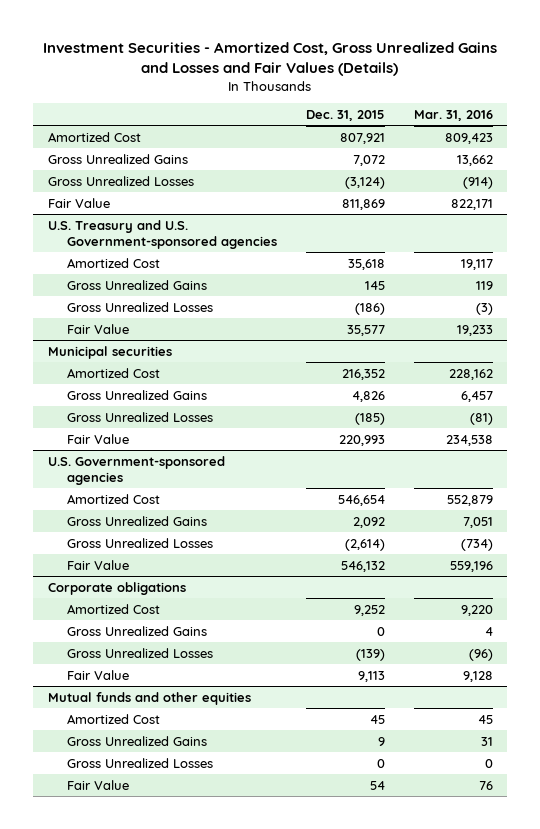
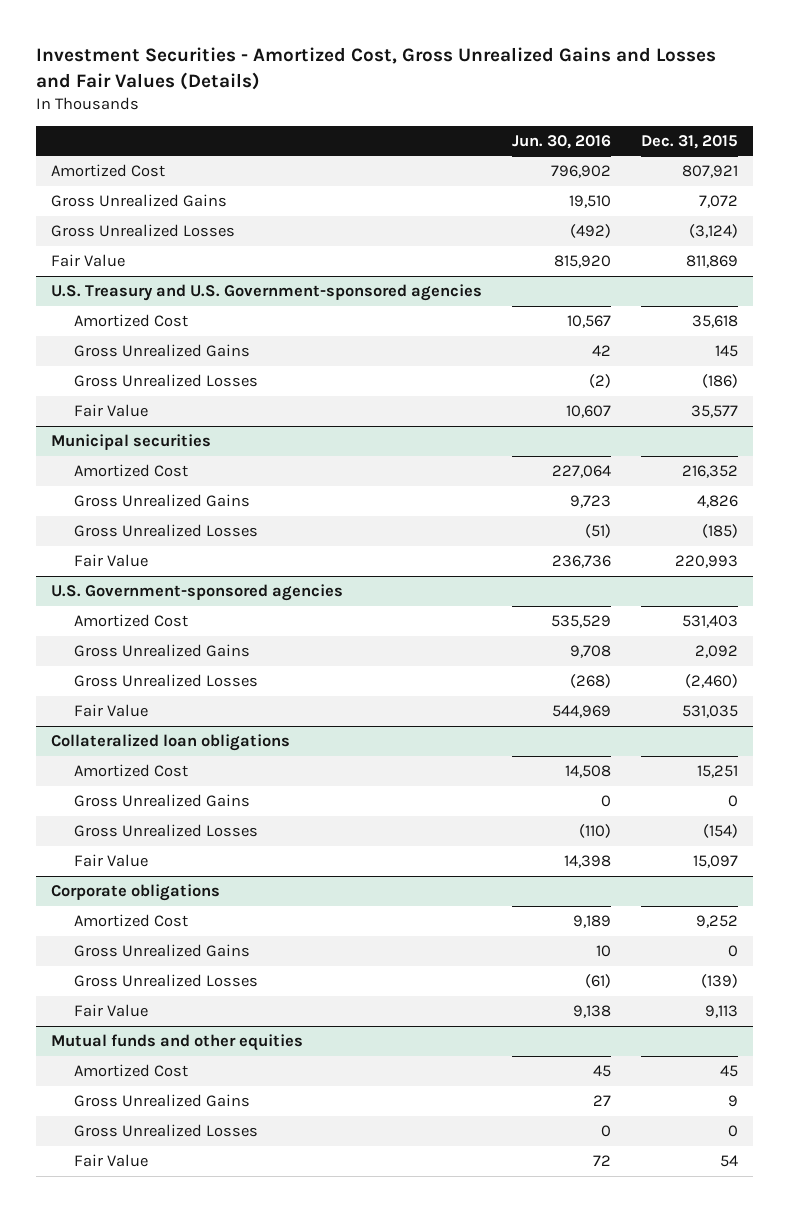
- | Dec. 31, 2015 | Mar. 31, 2016
+ | Jun. 30, 2016 | Dec. 31, 2015
@ U.S. Government-sponsored agencies
- Amortized Cost | 546,654 | 552,879
+ Amortized Cost | 535,529 | 531,403
- Gross Unrealized Losses | (2,614) | (734)
- Fair Value | 546,132 | 559,196
+ Gross Unrealized Losses | (268) | (2,460)
+ Fair Value | 544,969 | 531,035
+ Collateralized loan obligations
+ Amortized Cost | 14,508 | 15,251
+ Gross Unrealized Gains | 0 | 0
+ Gross Unrealized Losses | (110) | (154)
+ Fair Value | 14,398 | 15,097

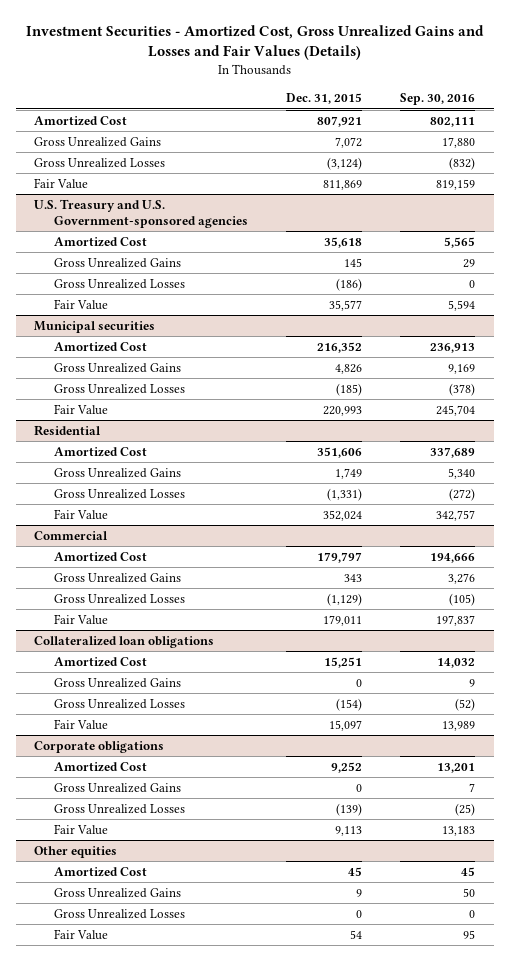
- | Jun. 30, 2016 | Dec. 31, 2015
+ | Dec. 31, 2015 | Sep. 30, 2016
- U.S. Government-sponsored agencies
- Amortized Cost | 535,529 | 531,403
- Gross Unrealized Gains | 9,708 | 2,092
- Gross Unrealized Losses | (268) | (2,460)
- Fair Value | 544,969 | 531,035
+ Residential
+ Amortized Cost | 351,606 | 337,689
+ Gross Unrealized Gains | 1,749 | 5,340
+ Gross Unrealized Losses | (1,331) | (272)
+ Fair Value | 352,024 | 342,757
+ Commercial
+ Amortized Cost | 179,797 | 194,666
+ Gross Unrealized Gains | 343 | 3,276
+ Gross Unrealized Losses | (1,129) | (105)
+ Fair Value | 179,011 | 197,837
- Mutual funds and other equities
+ Other equities

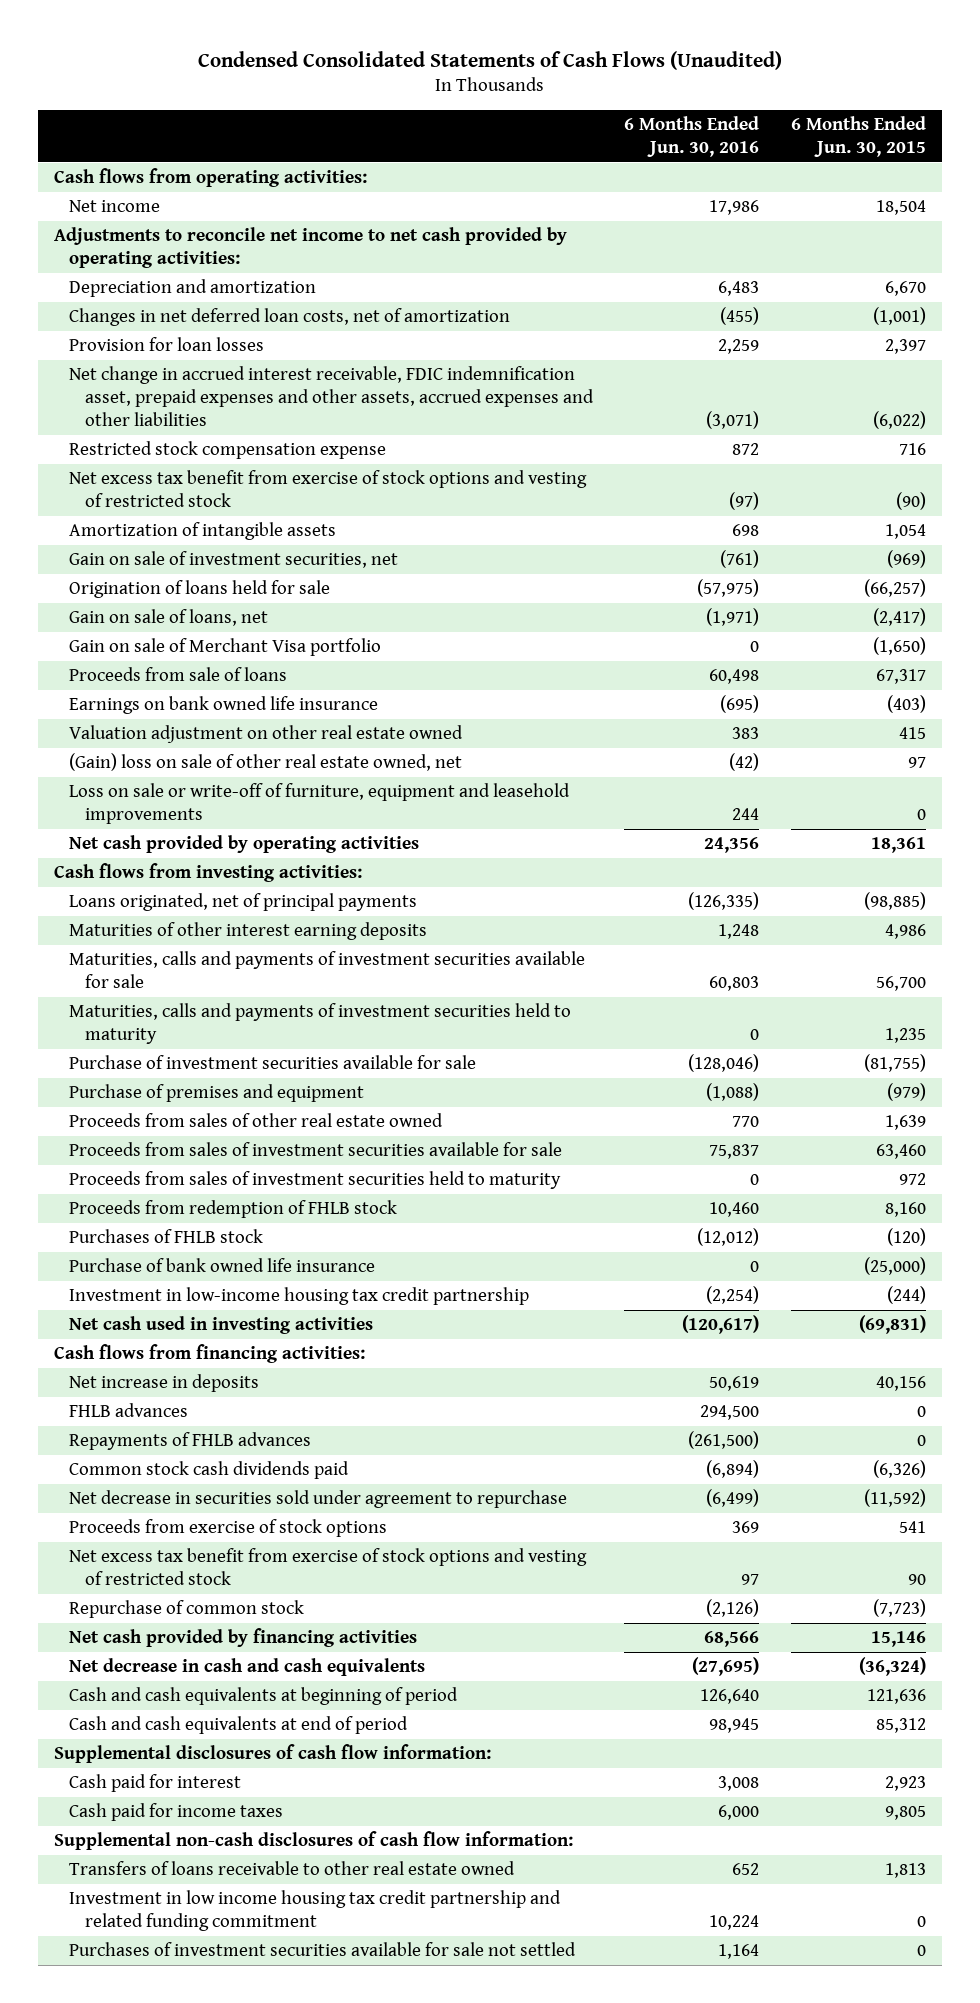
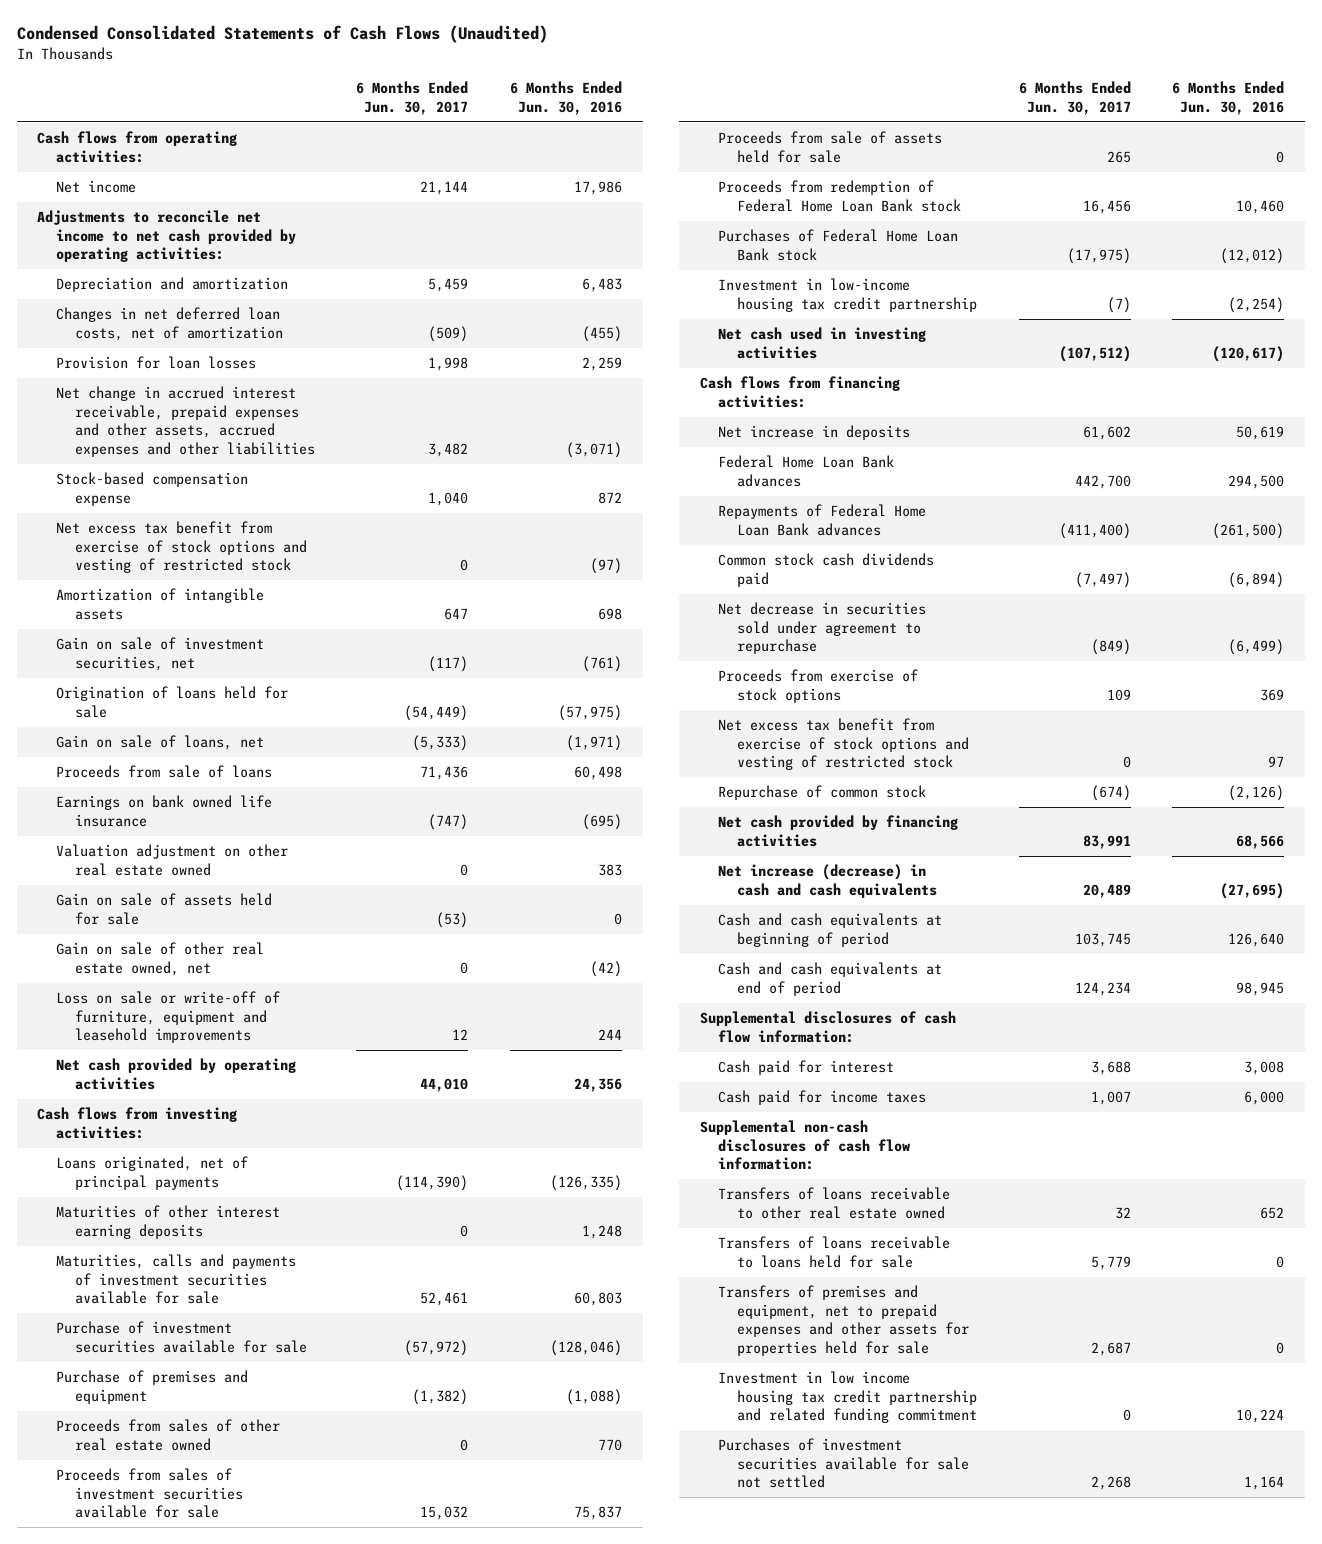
- | 6 Months Ended Jun. 30, 2016 | 6 Months Ended Jun. 30, 2015
+ | 6 Months Ended Jun. 30, 2017 | 6 Months Ended Jun. 30, 2016
- Net change in accrued interest receivable, FDIC indemnification asset, prepaid expenses and other assets, accrued expenses and other liabilities | (3,071) | (6,022)
- Restricted stock compensation expense | 872 | 716
+ Net change in accrued interest receivable, prepaid expenses and other assets, accrued expenses and other liabilities | 3,482 | (3,071)
+ Stock-based compensation expense | 1,040 | 872
- Gain on sale of Merchant Visa portfolio | 0 | (1,650)
- (Gain) loss on sale of other real estate owned, net | (42) | 97
+ Gain on sale of assets held for sale | (53) | 0
+ Gain on sale of other real estate owned, net | 0 | (42)
- Maturities, calls and payments of investment securities held to maturity | 0 | 1,235
- Proceeds from sales of investment securities held to maturity | 0 | 972
- Proceeds from redemption of FHLB stock | 10,460 | 8,160
- Purchases of FHLB stock | (12,012) | (120)
- Purchase of bank owned life insurance | 0 | (25,000)
+ Proceeds from sale of assets held for sale | 265 | 0
+ Proceeds from redemption of Federal Home Loan Bank stock | 16,456 | 10,460
+ Purchases of Federal Home Loan Bank stock | (17,975) | (12,012)
- FHLB advances | 294,500 | 0
- Repayments of FHLB advances | (261,500) | 0
+ Federal Home Loan Bank advances | 442,700 | 294,500
+ Repayments of Federal Home Loan Bank advances | (411,400) | (261,500)
- Net decrease in cash and cash equivalents | (27,695) | (36,324)
+ Net increase (decrease) in cash and cash equivalents | 20,489 | (27,695)
+ Transfers of loans receivable to loans held for sale | 5,779 | 0
+ Transfers of premises and equipment, net to prepaid expenses and other assets for properties held for sale | 2,687 | 0

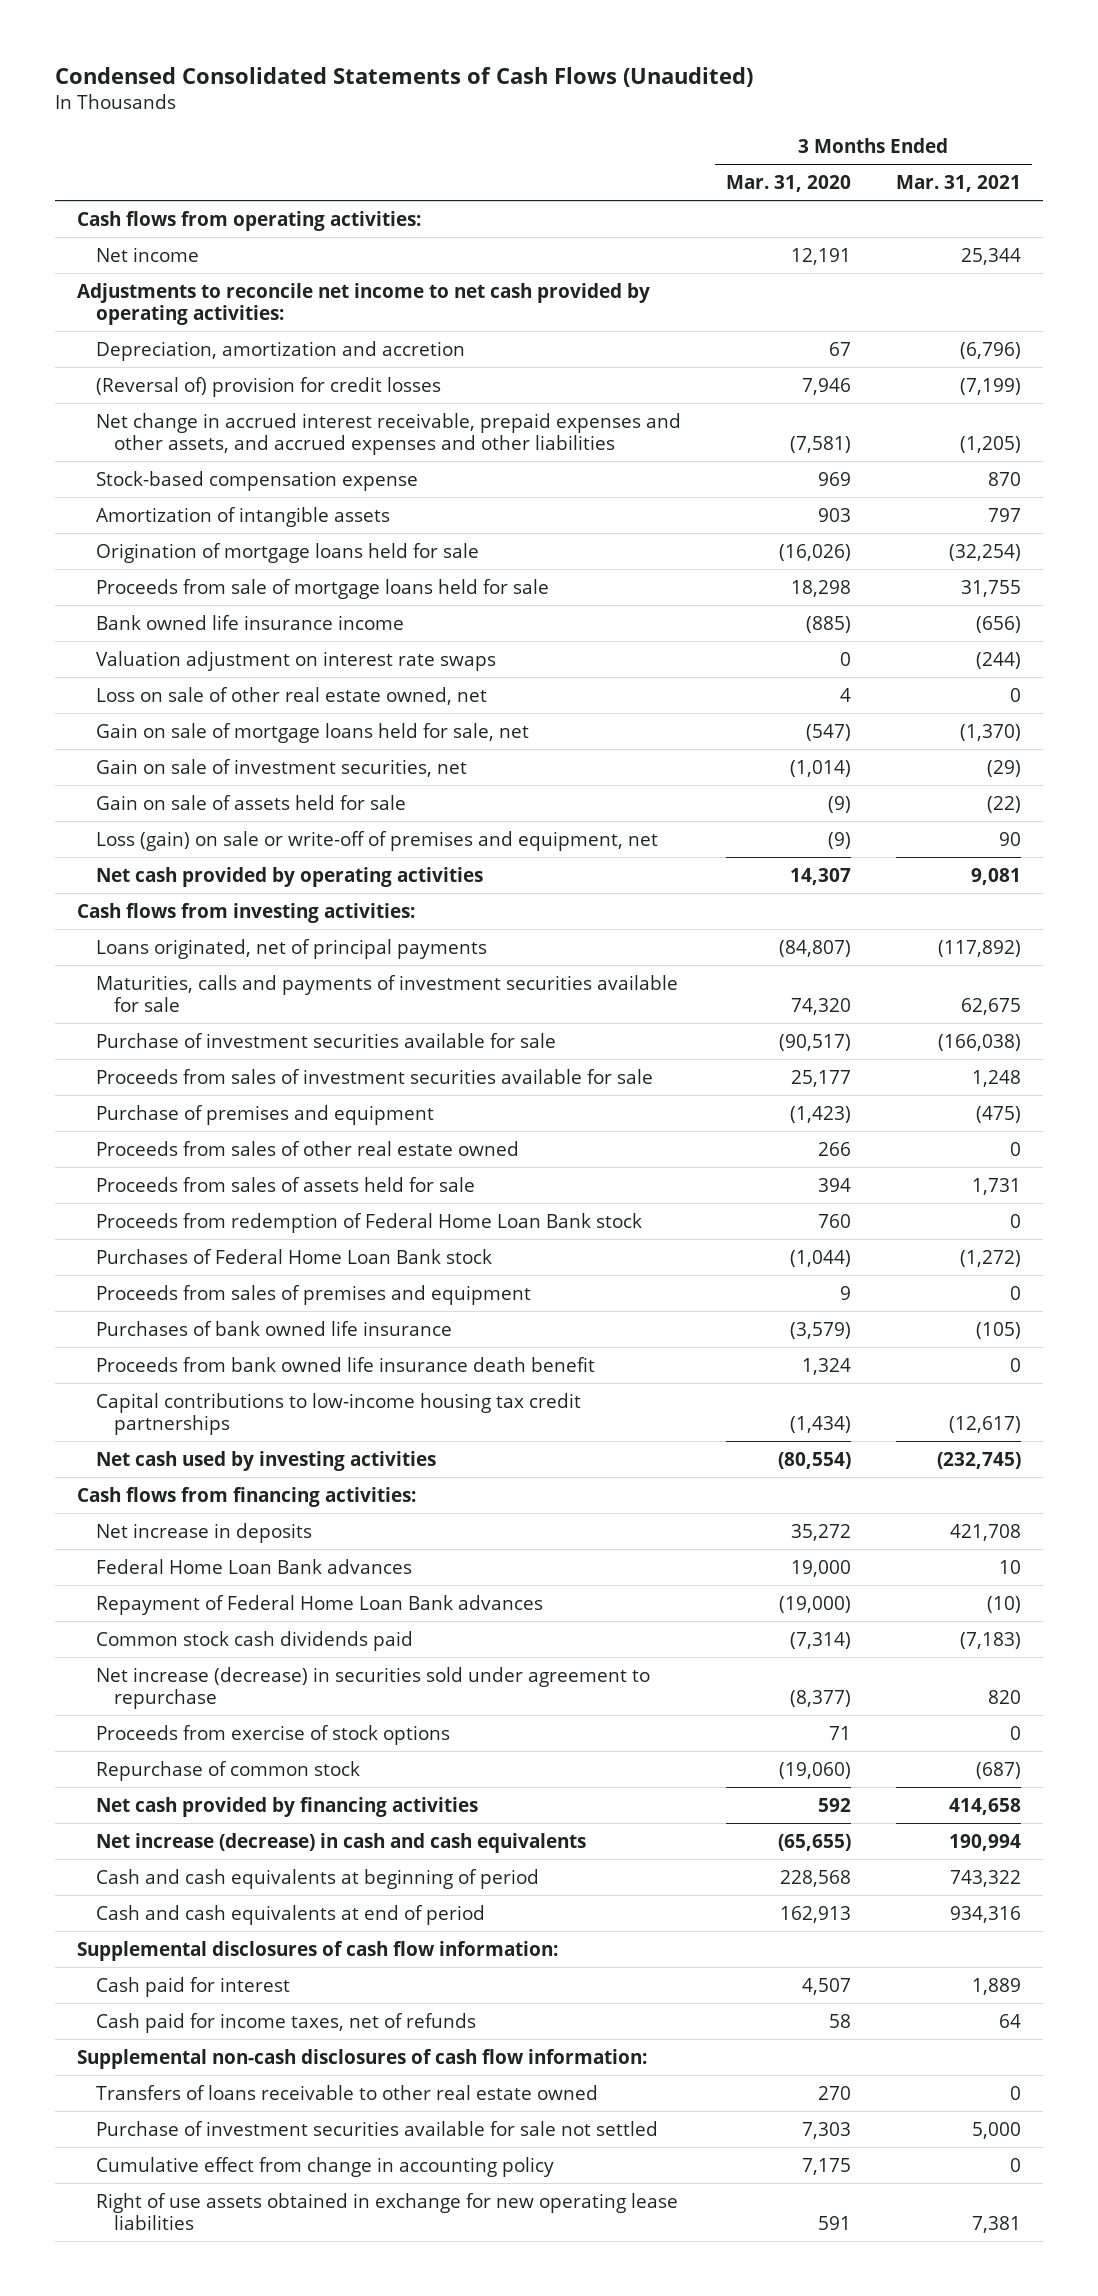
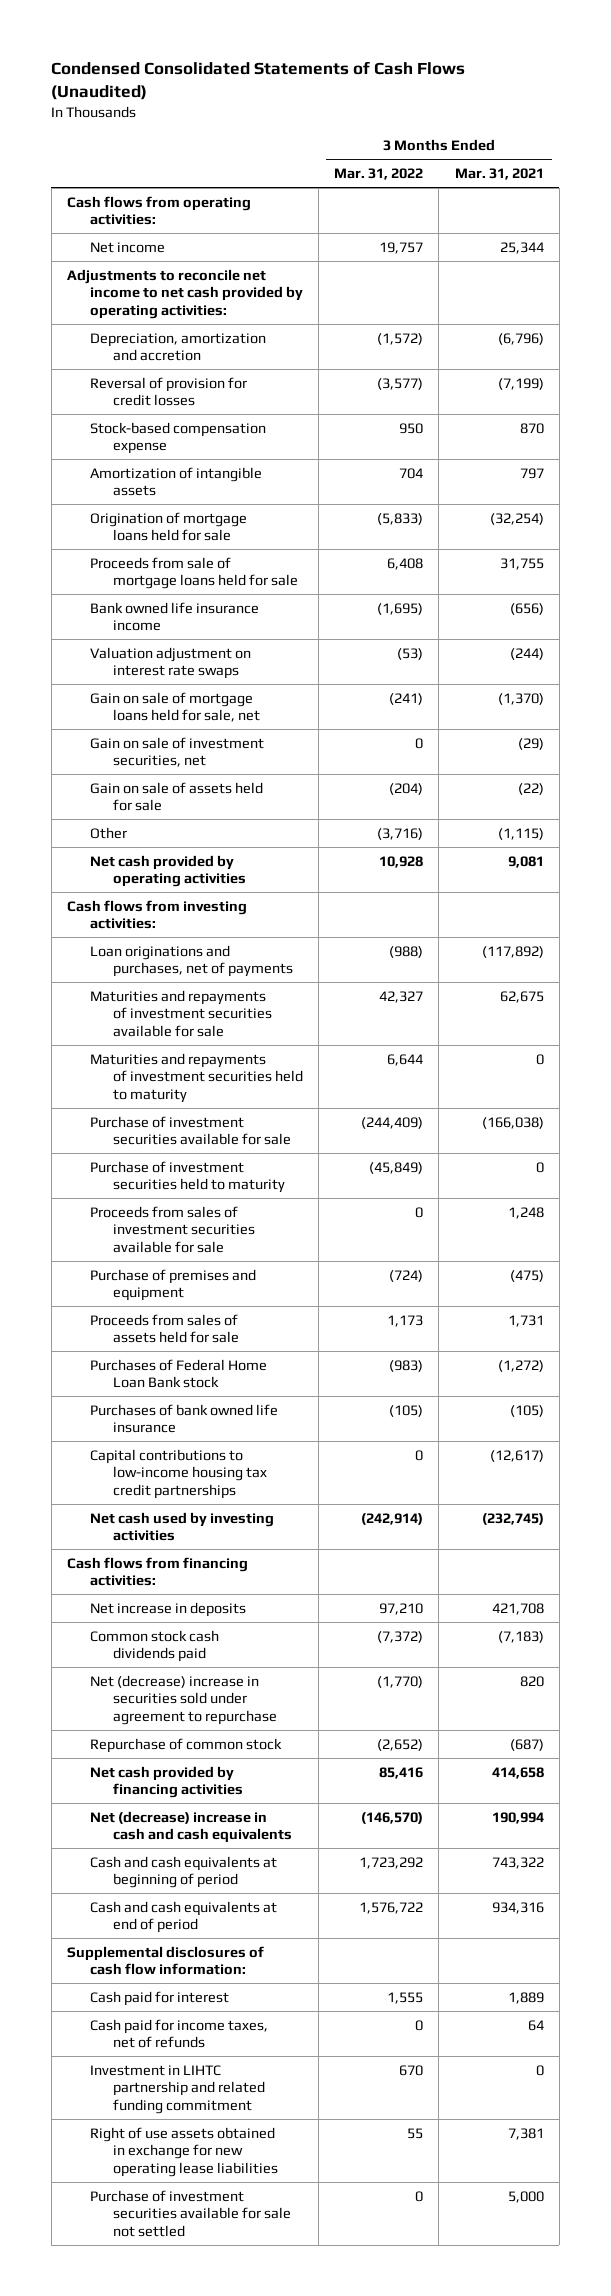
- | 3 Months Ended Mar. 31, 2020 | 3 Months Ended Mar. 31, 2021
+ | 3 Months Ended Mar. 31, 2022 | 3 Months Ended Mar. 31, 2021
- (Reversal of) provision for credit losses | 7,946 | (7,199)
- Net change in accrued interest receivable, prepaid expenses and other assets, and accrued expenses and other liabilities | (7,581) | (1,205)
+ Reversal of provision for credit losses | (3,577) | (7,199)
- Loss on sale of other real estate owned, net | 4 | 0
- Loss (gain) on sale or write-off of premises and equipment, net | (9) | 90
+ Other | (3,716) | (1,115)
- Loans originated, net of principal payments | (84,807) | (117,892)
- Maturities, calls and payments of investment securities available for sale | 74,320 | 62,675
+ Loan originations and purchases, net of payments | (988) | (117,892)
+ Maturities and repayments of investment securities available for sale | 42,327 | 62,675
+ Maturities and repayments of investment securities held to maturity | 6,644 | 0
+ Purchase of investment securities held to maturity | (45,849) | 0
- Proceeds from sales of other real estate owned | 266 | 0
- Proceeds from redemption of Federal Home Loan Bank stock | 760 | 0
- Proceeds from sales of premises and equipment | 9 | 0
- Proceeds from bank owned life insurance death benefit | 1,324 | 0
- Federal Home Loan Bank advances | 19,000 | 10
- Repayment of Federal Home Loan Bank advances | (19,000) | (10)
- Net increase (decrease) in securities sold under agreement to repurchase | (8,377) | 820
- Proceeds from exercise of stock options | 71 | 0
+ Net (decrease) increase in securities sold under agreement to repurchase | (1,770) | 820
- Net increase (decrease) in cash and cash equivalents | (65,655) | 190,994
+ Net (decrease) increase in cash and cash equivalents | (146,570) | 190,994
- Supplemental non-cash disclosures of cash flow information:
- Transfers of loans receivable to other real estate owned | 270 | 0
- Cumulative effect from change in accounting policy | 7,175 | 0
+ Investment in LIHTC partnership and related funding commitment | 670 | 0
moved down: Purchase of investment securities available for sale not settled | 0 | 5,000

